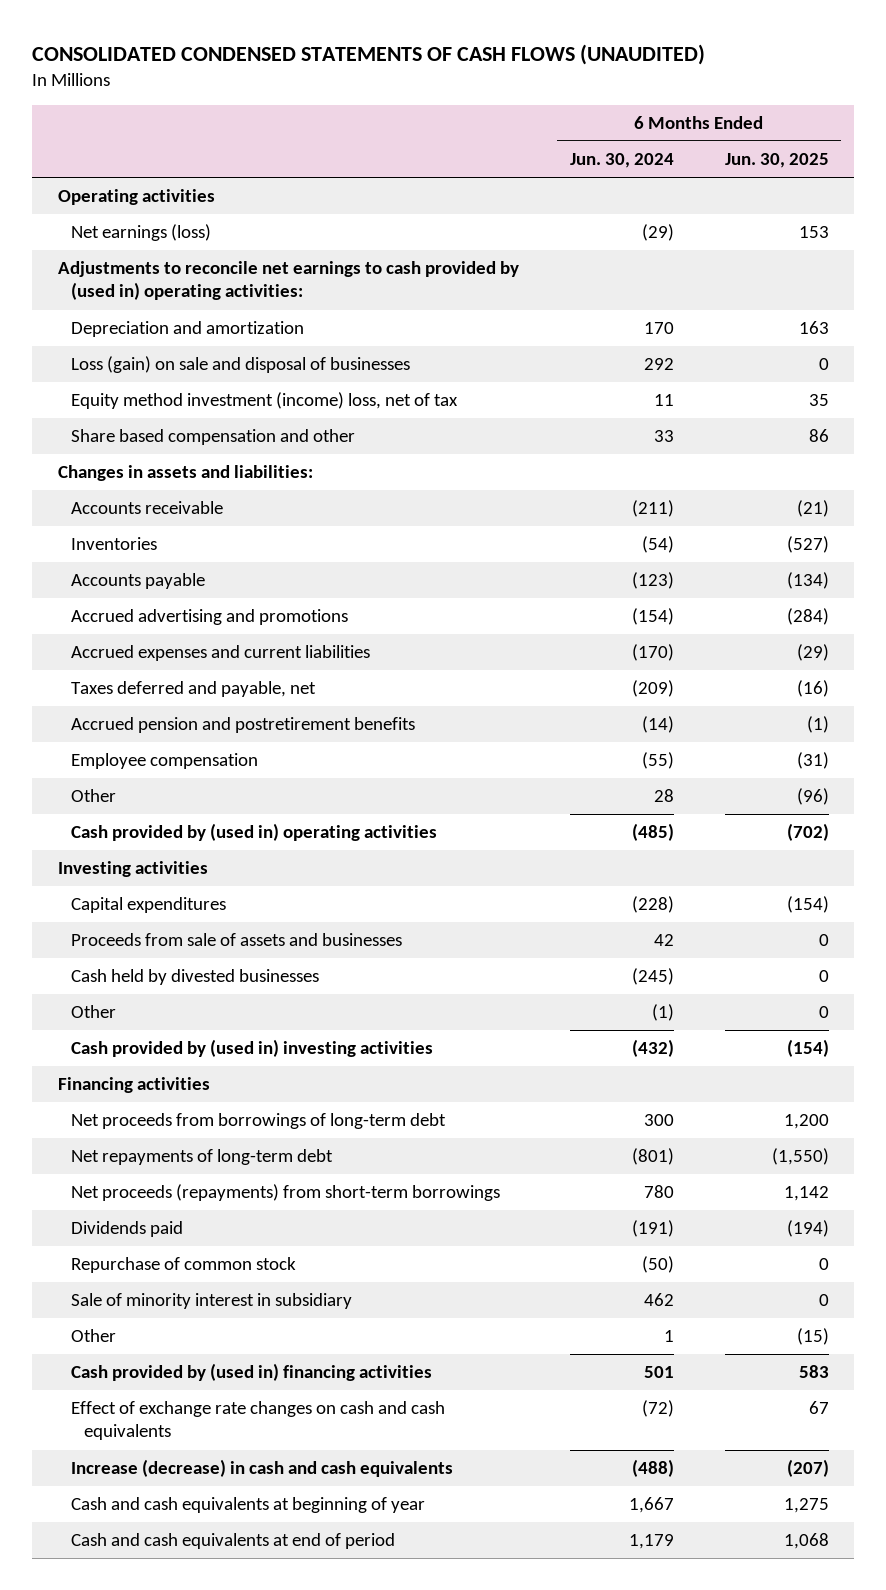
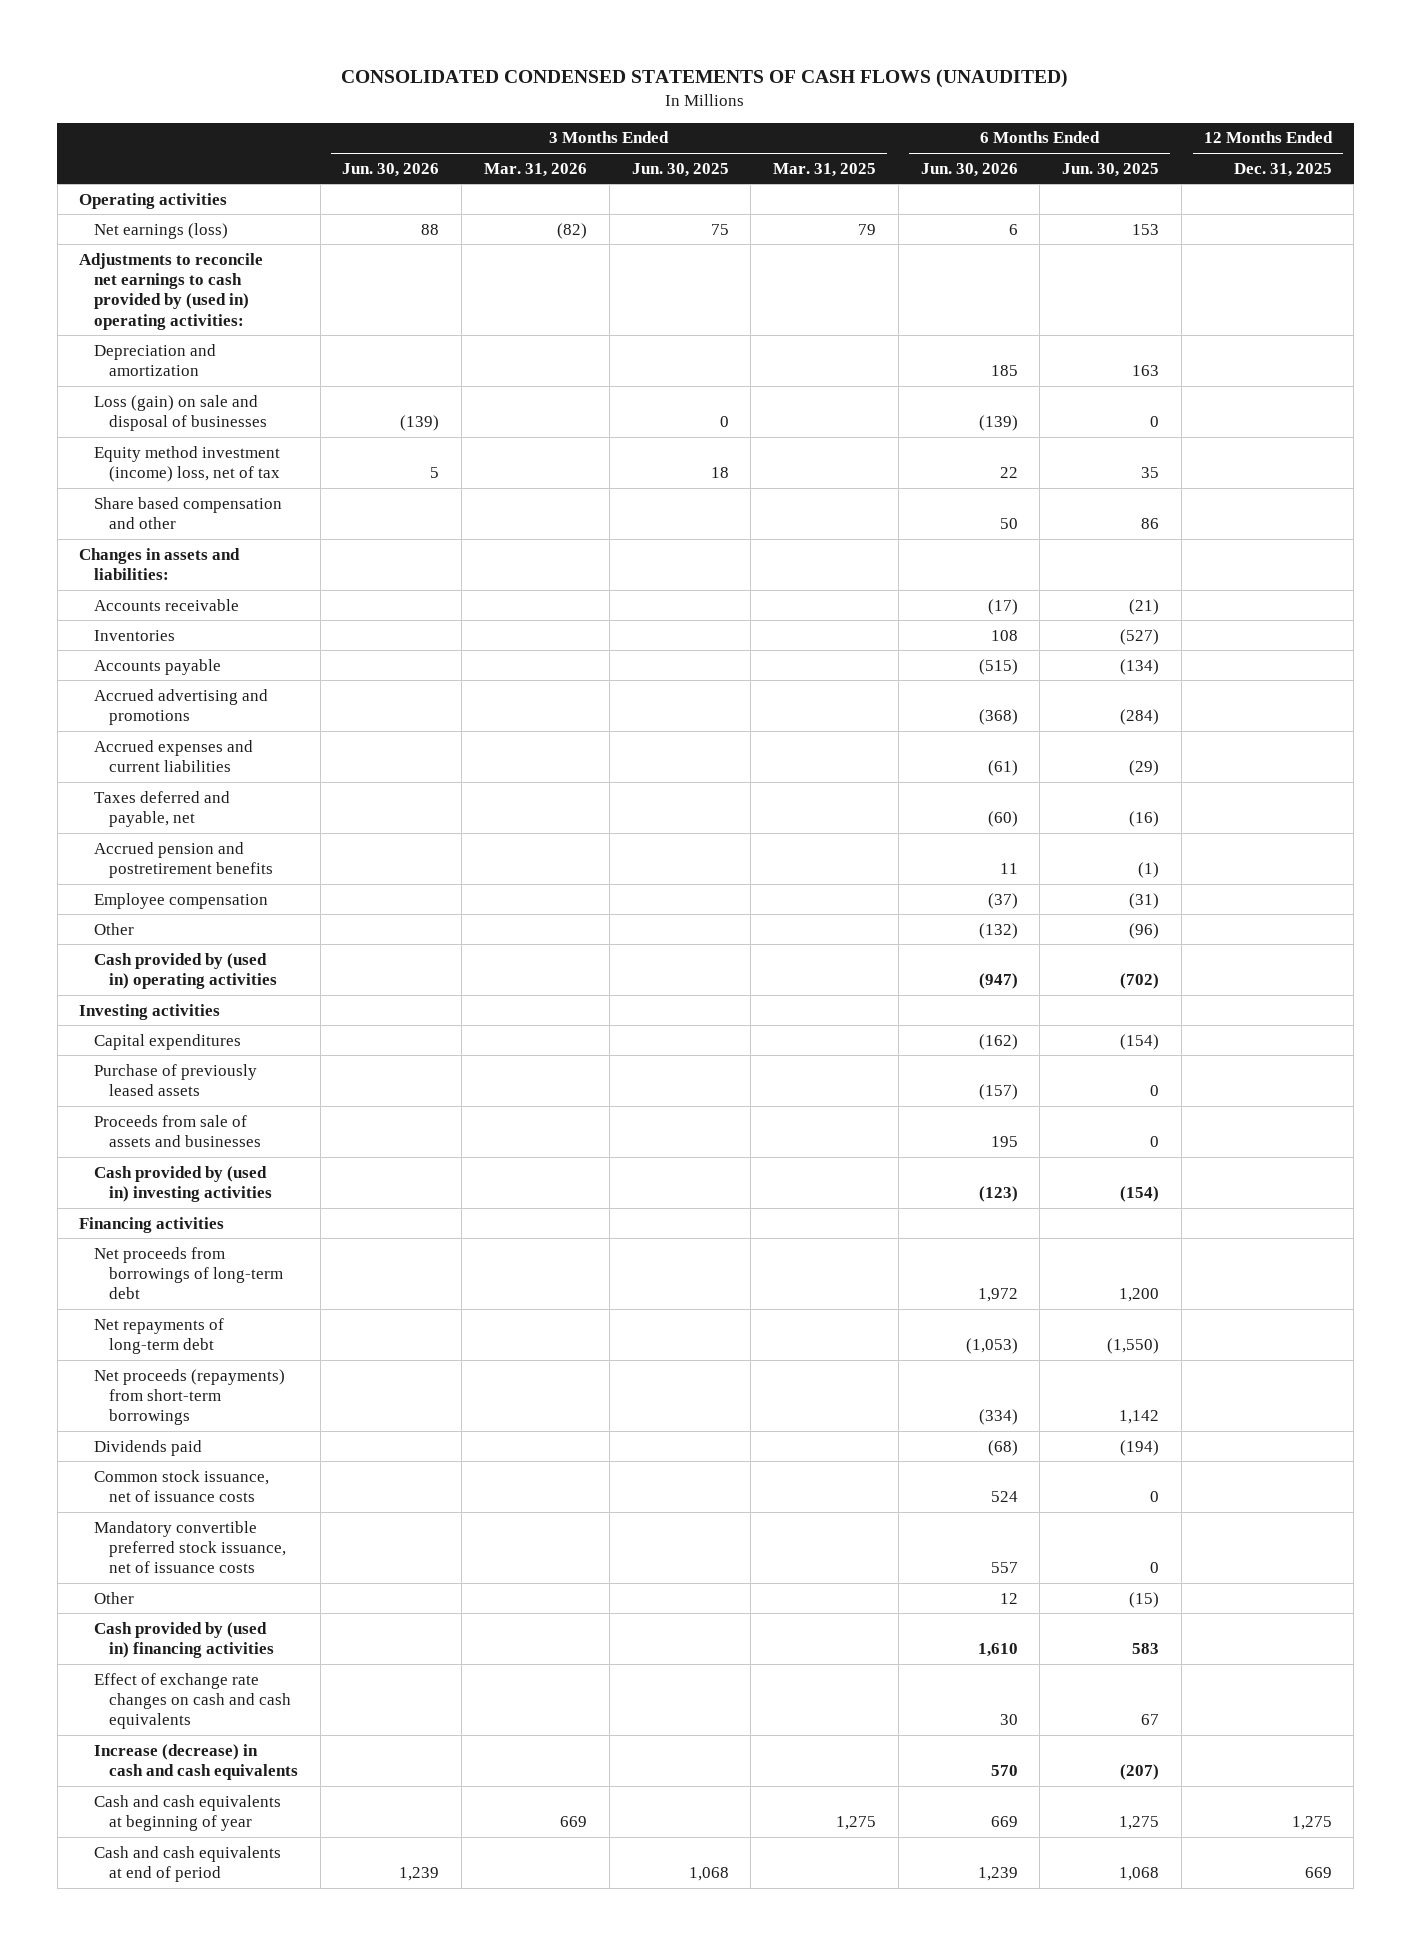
- | 6 Months Ended Jun. 30, 2024 | 6 Months Ended Jun. 30, 2025
+ | 3 Months Ended Jun. 30, 2026 | 3 Months Ended Mar. 31, 2026 | 3 Months Ended Jun. 30, 2025 | 3 Months Ended Mar. 31, 2025 | 6 Months Ended Jun. 30, 2026 | 6 Months Ended Jun. 30, 2025 | 12 Months Ended Dec. 31, 2025
+ Purchase of previously leased assets | | | | | (157) | 0 |
- Cash held by divested businesses | (245) | 0
- Other | (1) | 0
- Repurchase of common stock | (50) | 0
- Sale of minority interest in subsidiary | 462 | 0
+ Common stock issuance, net of issuance costs | | | | | 524 | 0 |
+ Mandatory convertible preferred stock issuance, net of issuance costs | | | | | 557 | 0 |

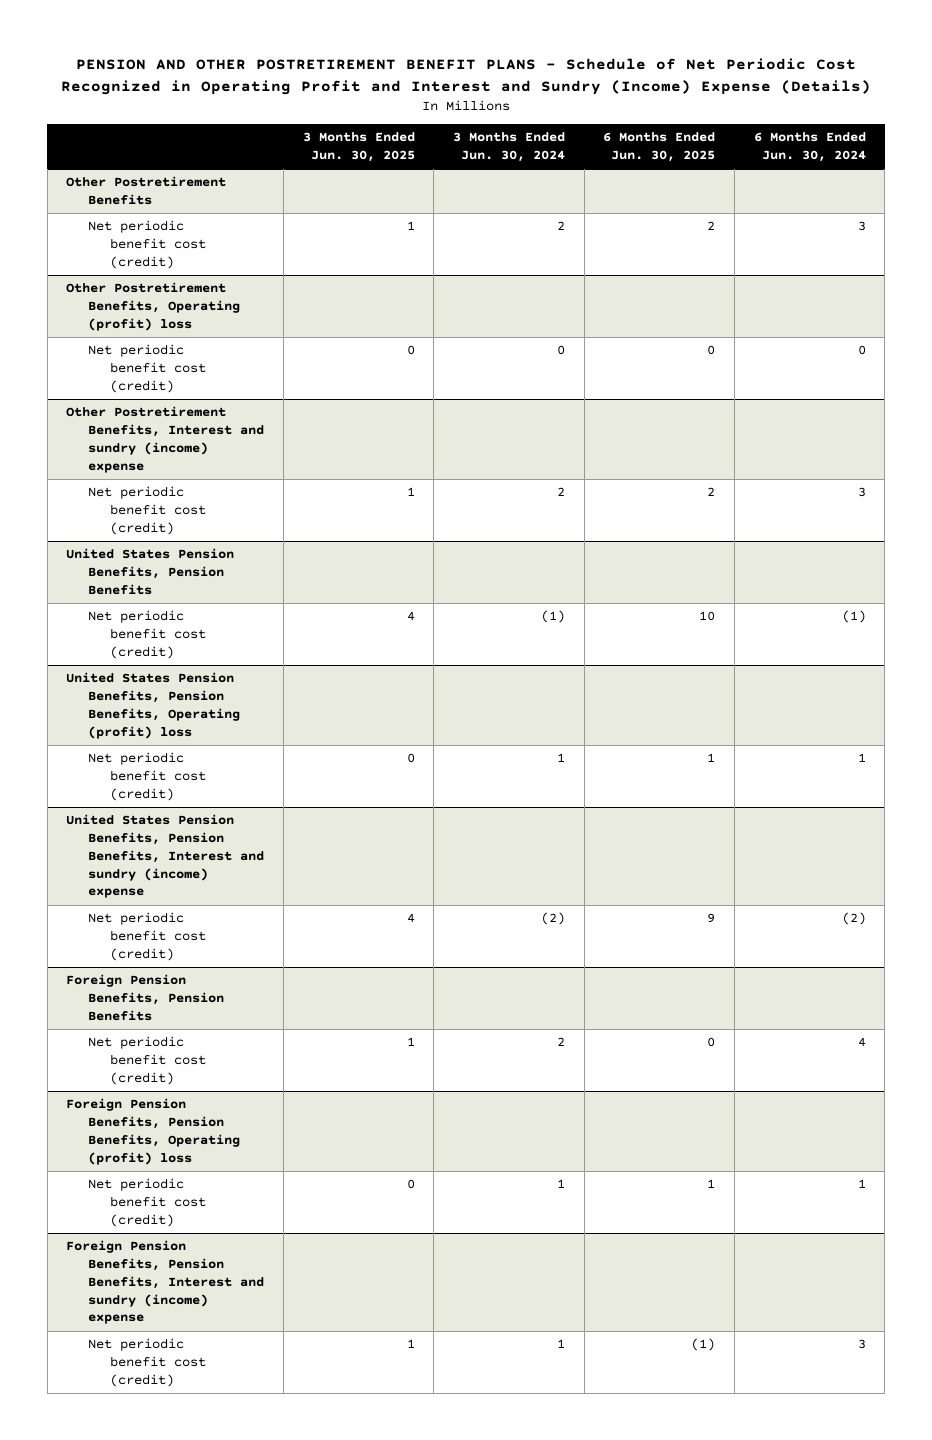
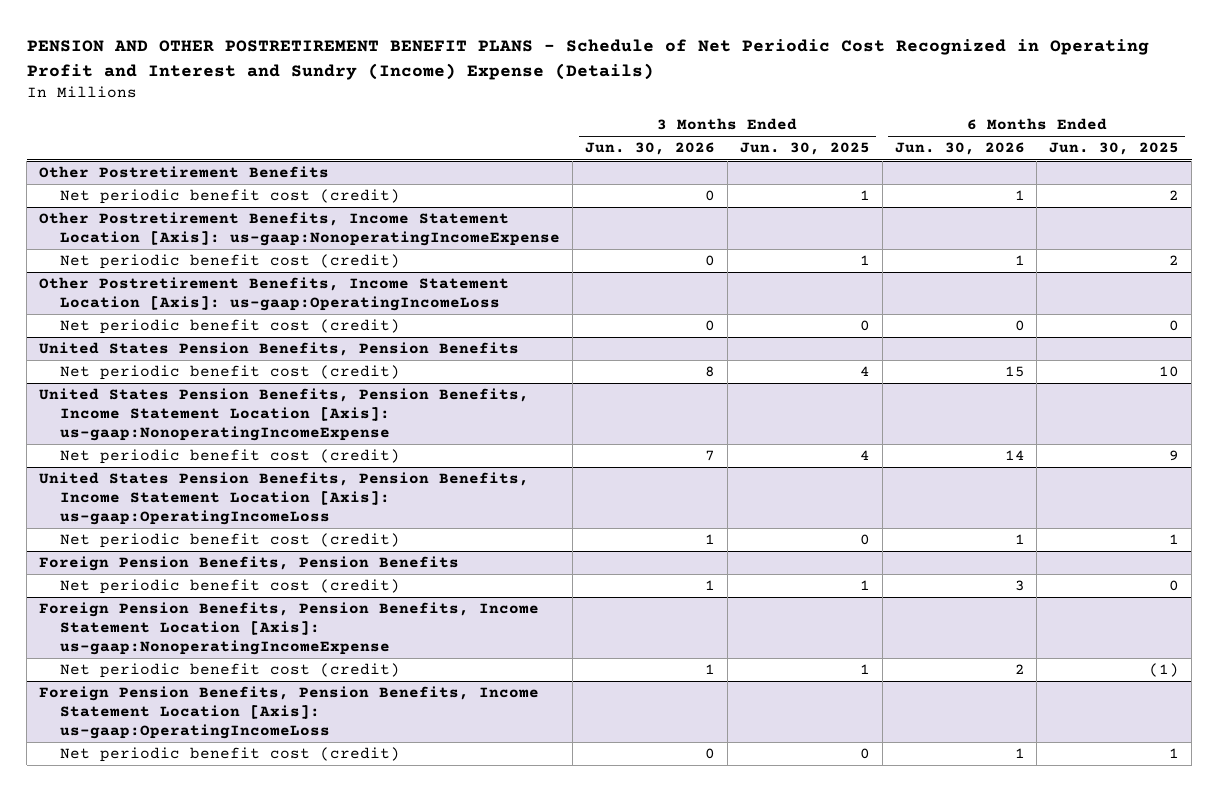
- | 3 Months Ended Jun. 30, 2025 | 3 Months Ended Jun. 30, 2024 | 6 Months Ended Jun. 30, 2025 | 6 Months Ended Jun. 30, 2024
+ | 3 Months Ended Jun. 30, 2026 | 3 Months Ended Jun. 30, 2025 | 6 Months Ended Jun. 30, 2026 | 6 Months Ended Jun. 30, 2025
- Other Postretirement Benefits, Operating (profit) loss
- Net periodic benefit cost (credit) | 0 | 0 | 0 | 0
- Other Postretirement Benefits, Interest and sundry (income) expense
+ Other Postretirement Benefits, Income Statement Location [Axis]: us-gaap:NonoperatingIncomeExpense
+ Other Postretirement Benefits, Income Statement Location [Axis]: us-gaap:OperatingIncomeLoss
+ Net periodic benefit cost (credit) | 0 | 0 | 0 | 0
- United States Pension Benefits, Pension Benefits, Operating (profit) loss
- Net periodic benefit cost (credit) | 0 | 1 | 1 | 1
- United States Pension Benefits, Pension Benefits, Interest and sundry (income) expense
+ United States Pension Benefits, Pension Benefits, Income Statement Location [Axis]: us-gaap:NonoperatingIncomeExpense
+ United States Pension Benefits, Pension Benefits, Income Statement Location [Axis]: us-gaap:OperatingIncomeLoss
+ Net periodic benefit cost (credit) | 1 | 0 | 1 | 1
- Foreign Pension Benefits, Pension Benefits, Operating (profit) loss
- Net periodic benefit cost (credit) | 0 | 1 | 1 | 1
- Foreign Pension Benefits, Pension Benefits, Interest and sundry (income) expense
+ Foreign Pension Benefits, Pension Benefits, Income Statement Location [Axis]: us-gaap:NonoperatingIncomeExpense
+ Foreign Pension Benefits, Pension Benefits, Income Statement Location [Axis]: us-gaap:OperatingIncomeLoss
+ Net periodic benefit cost (credit) | 0 | 0 | 1 | 1

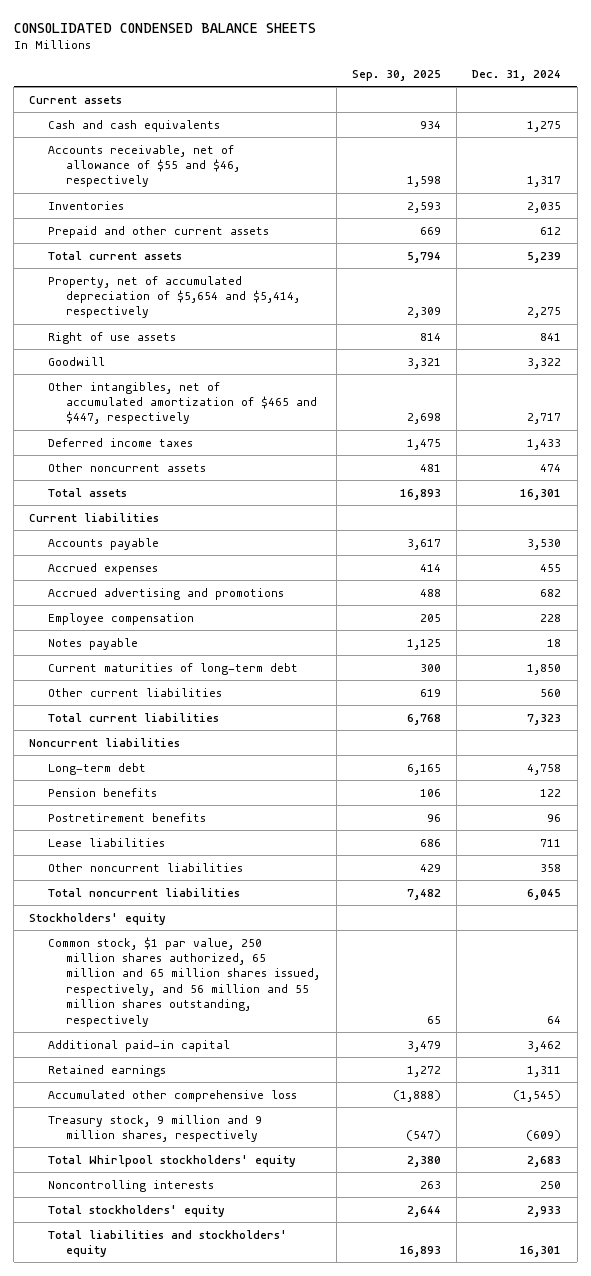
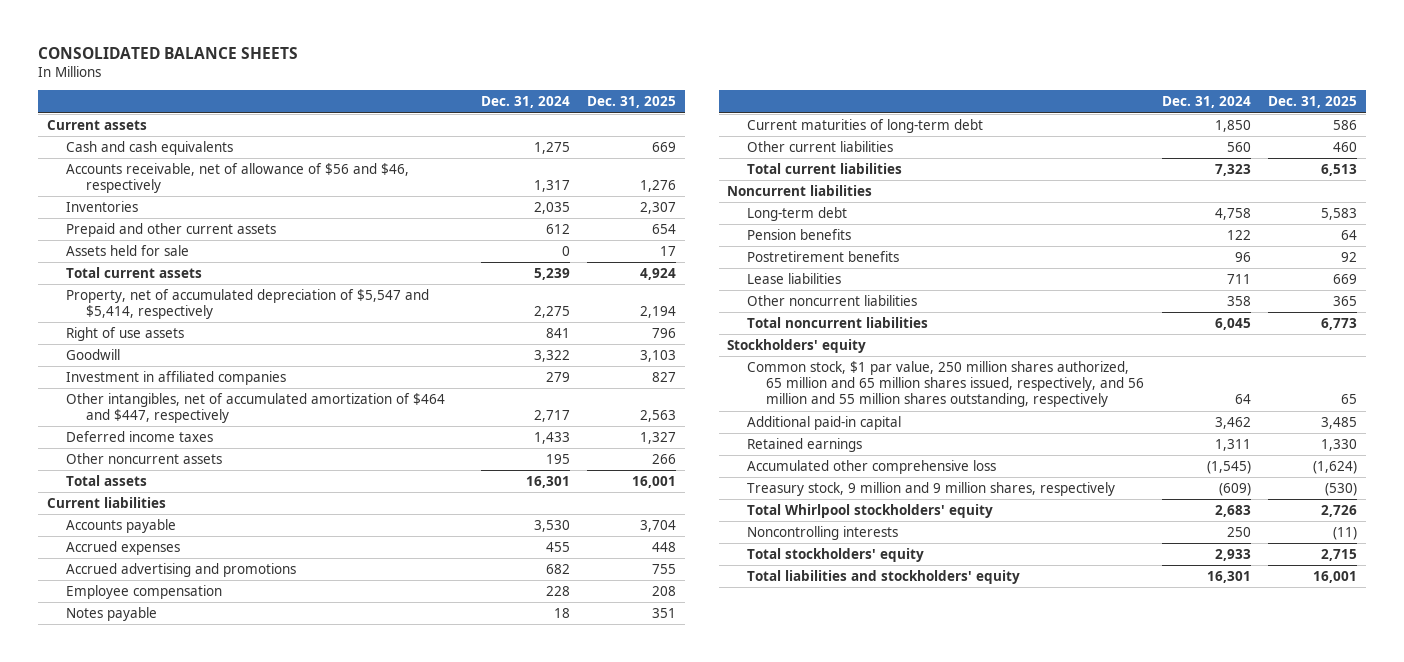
- CONSOLIDATED CONDENSED BALANCE SHEETS
+ CONSOLIDATED BALANCE SHEETS
- | Sep. 30, 2025 | Dec. 31, 2024
+ | Dec. 31, 2024 | Dec. 31, 2025
- Accounts receivable, net of allowance of $55 and $46, respectively | 1,598 | 1,317
+ Accounts receivable, net of allowance of $56 and $46, respectively | 1,317 | 1,276
+ Assets held for sale | 0 | 17
- Property, net of accumulated depreciation of $5,654 and $5,414, respectively | 2,309 | 2,275
+ Property, net of accumulated depreciation of $5,547 and $5,414, respectively | 2,275 | 2,194
- Other intangibles, net of accumulated amortization of $465 and $447, respectively | 2,698 | 2,717
+ Investment in affiliated companies | 279 | 827
+ Other intangibles, net of accumulated amortization of $464 and $447, respectively | 2,717 | 2,563
- Other noncurrent assets | 481 | 474
+ Other noncurrent assets | 195 | 266

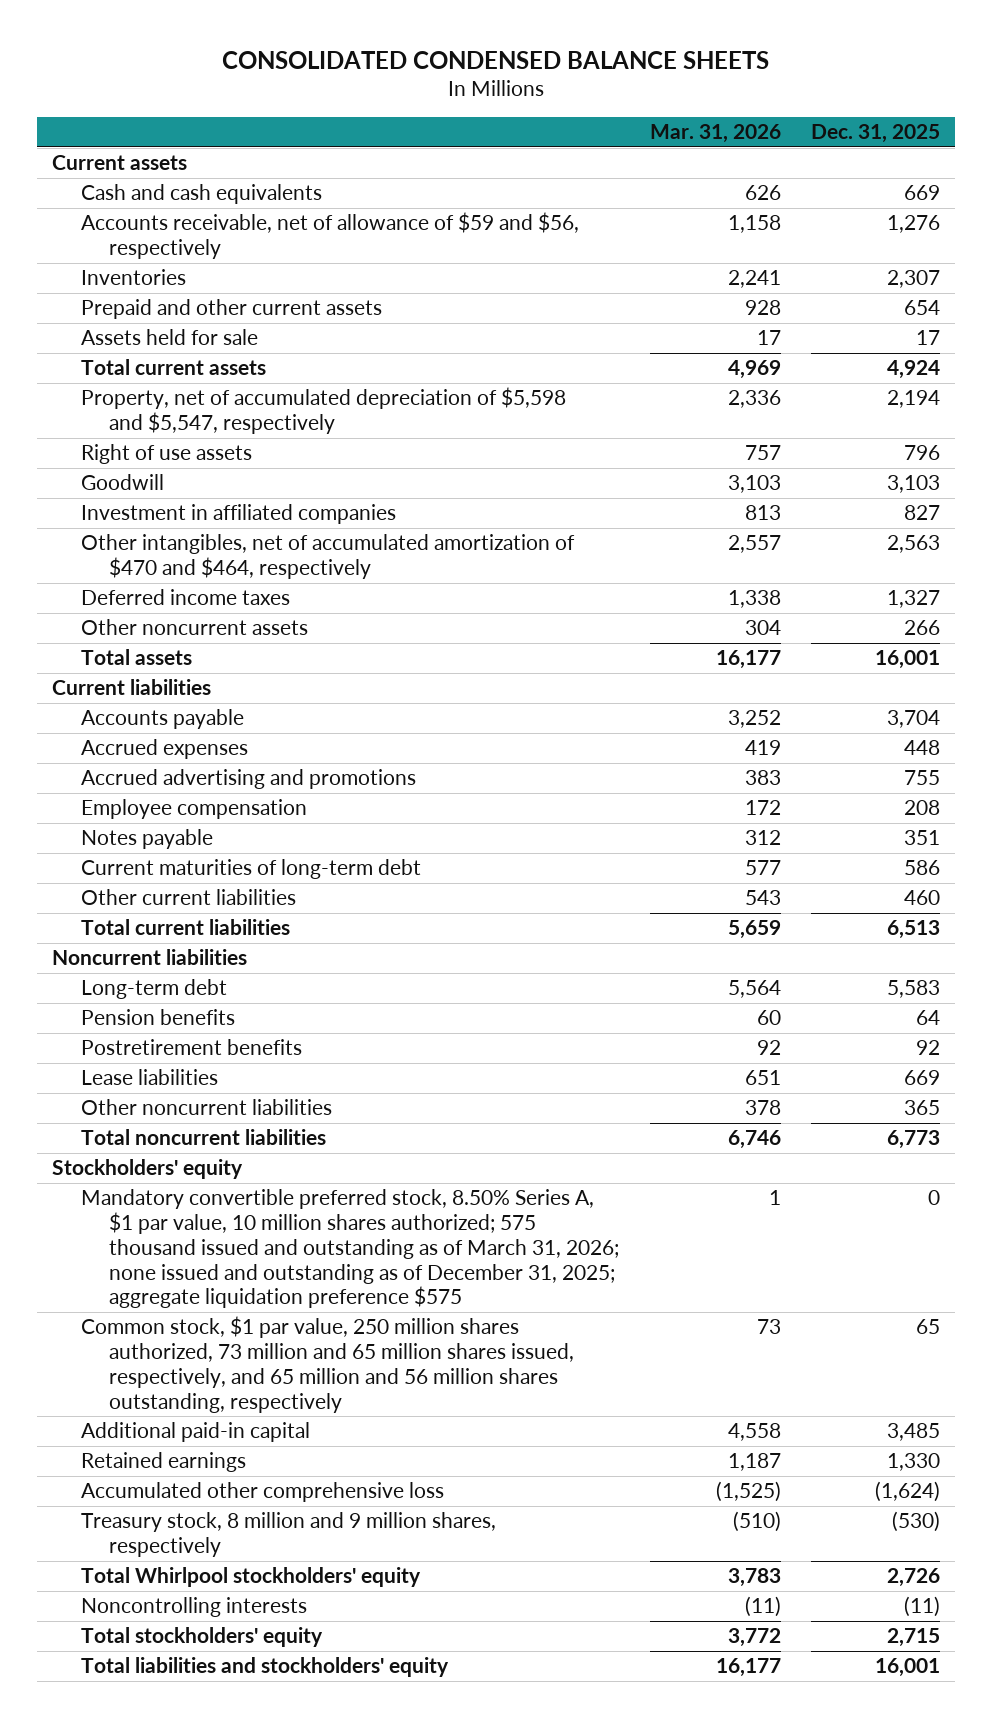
- CONSOLIDATED BALANCE SHEETS
+ CONSOLIDATED CONDENSED BALANCE SHEETS
- | Dec. 31, 2024 | Dec. 31, 2025
+ | Mar. 31, 2026 | Dec. 31, 2025
- Accounts receivable, net of allowance of $56 and $46, respectively | 1,317 | 1,276
+ Accounts receivable, net of allowance of $59 and $56, respectively | 1,158 | 1,276
- Property, net of accumulated depreciation of $5,547 and $5,414, respectively | 2,275 | 2,194
+ Property, net of accumulated depreciation of $5,598 and $5,547, respectively | 2,336 | 2,194
- Other intangibles, net of accumulated amortization of $464 and $447, respectively | 2,717 | 2,563
+ Other intangibles, net of accumulated amortization of $470 and $464, respectively | 2,557 | 2,563
- Common stock, $1 par value, 250 million shares authorized, 65 million and 65 million shares issued, respectively, and 56 million and 55 million shares outstanding, respectively | 64 | 65
+ Mandatory convertible preferred stock, 8.50% Series A, $1 par value, 10 million shares authorized; 575 thousand issued and outstanding as of March 31, 2026; none issued and outstanding as of December 31, 2025; aggregate liquidation preference $575 | 1 | 0
+ Common stock, $1 par value, 250 million shares authorized, 73 million and 65 million shares issued, respectively, and 65 million and 56 million shares outstanding, respectively | 73 | 65
- Treasury stock, 9 million and 9 million shares, respectively | (609) | (530)
+ Treasury stock, 8 million and 9 million shares, respectively | (510) | (530)

